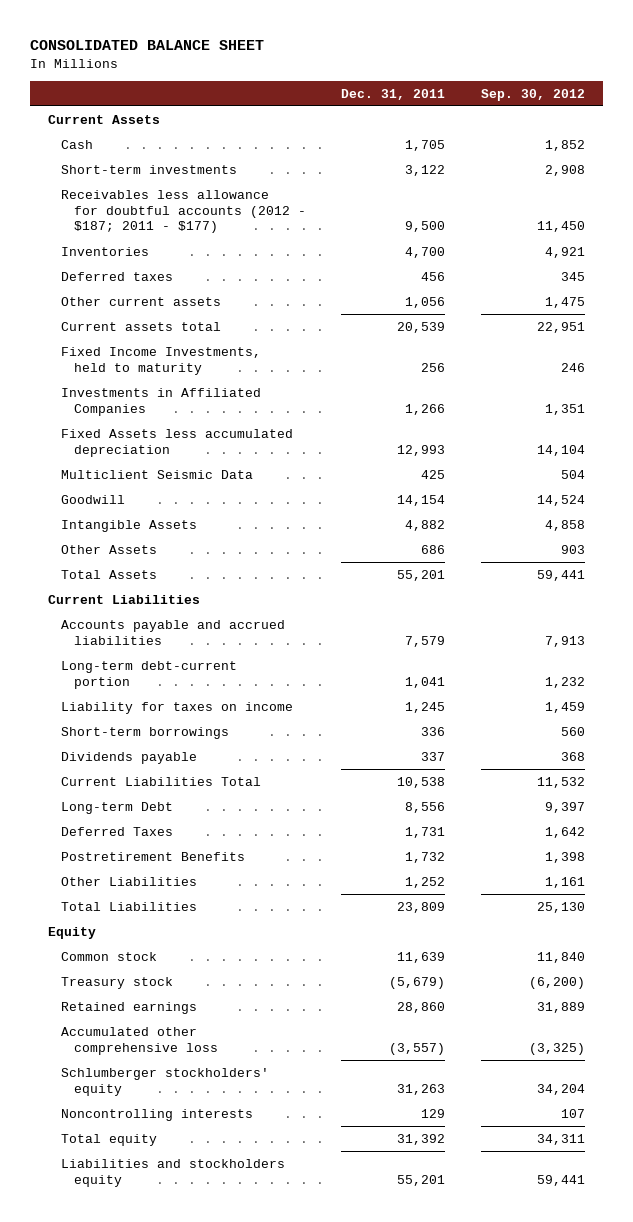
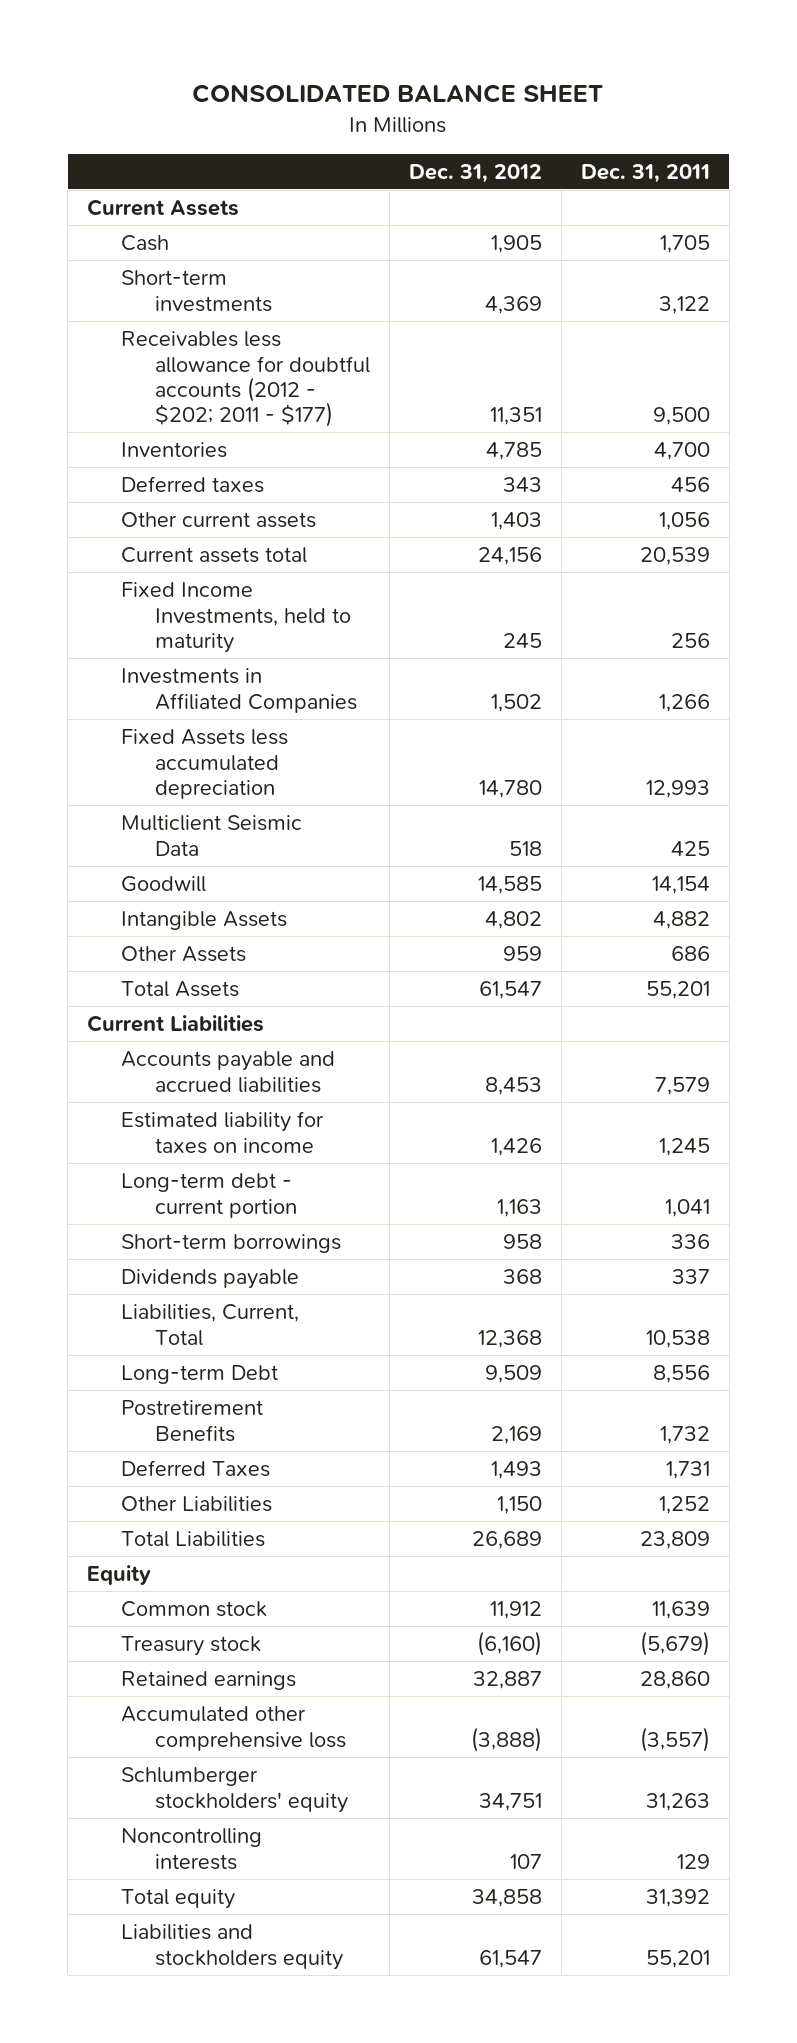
- | Dec. 31, 2011 | Sep. 30, 2012
+ | Dec. 31, 2012 | Dec. 31, 2011
- Receivables less allowance for doubtful accounts (2012 - $187; 2011 - $177) | 9,500 | 11,450
+ Receivables less allowance for doubtful accounts (2012 - $202; 2011 - $177) | 11,351 | 9,500
- Long-term debt-current portion | 1,041 | 1,232
- Liability for taxes on income | 1,245 | 1,459
+ Estimated liability for taxes on income | 1,426 | 1,245
+ Long-term debt - current portion | 1,163 | 1,041
- Current Liabilities Total | 10,538 | 11,532
+ Liabilities, Current, Total | 12,368 | 10,538
moved down: Deferred Taxes | 1,493 | 1,731

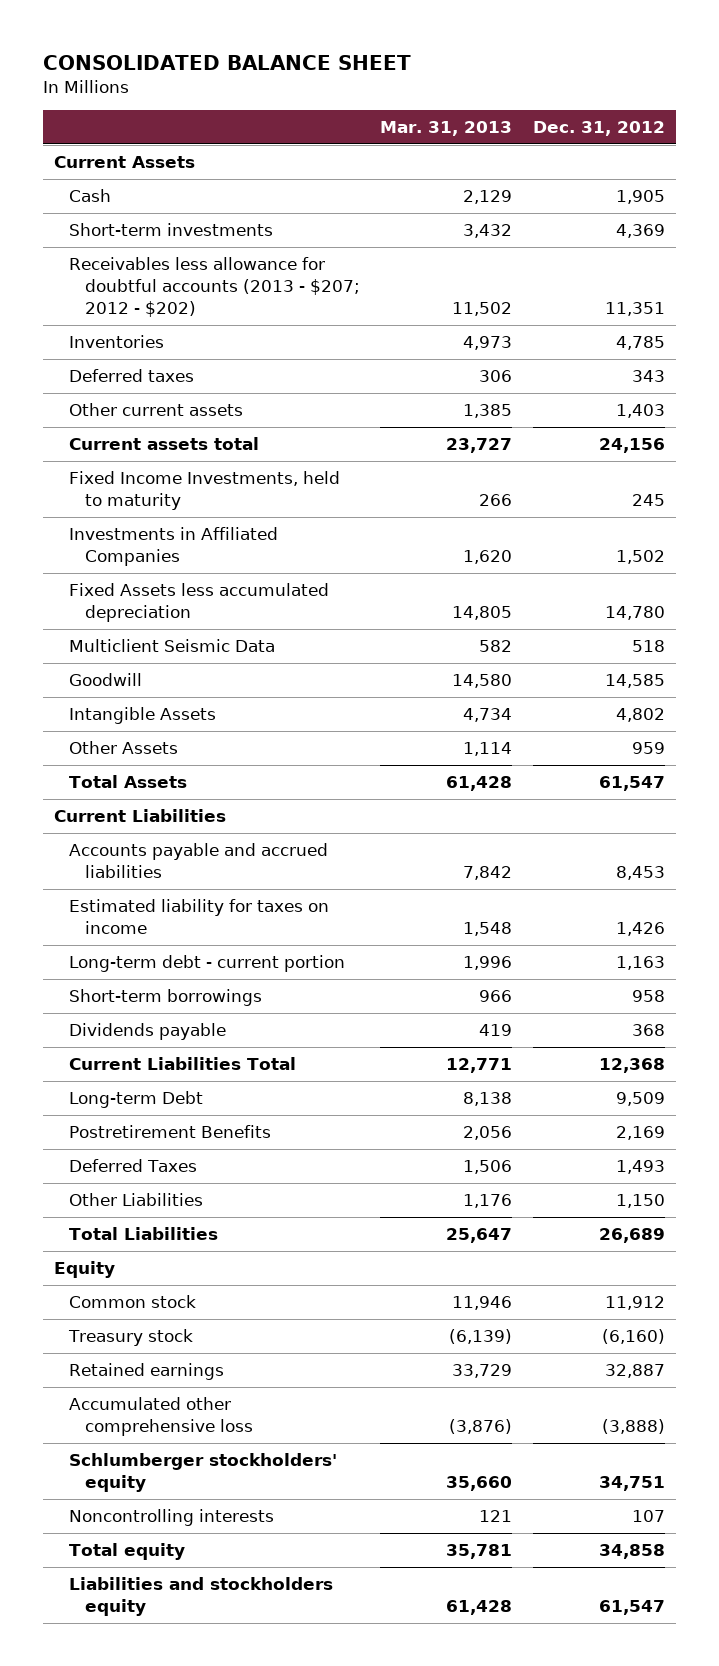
- | Dec. 31, 2012 | Dec. 31, 2011
+ | Mar. 31, 2013 | Dec. 31, 2012
- Receivables less allowance for doubtful accounts (2012 - $202; 2011 - $177) | 11,351 | 9,500
+ Receivables less allowance for doubtful accounts (2013 - $207; 2012 - $202) | 11,502 | 11,351
- Liabilities, Current, Total | 12,368 | 10,538
+ Current Liabilities Total | 12,771 | 12,368

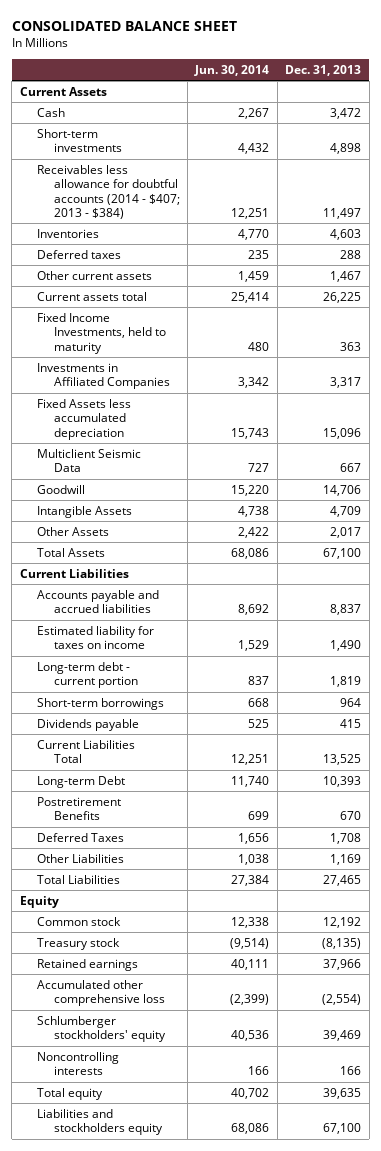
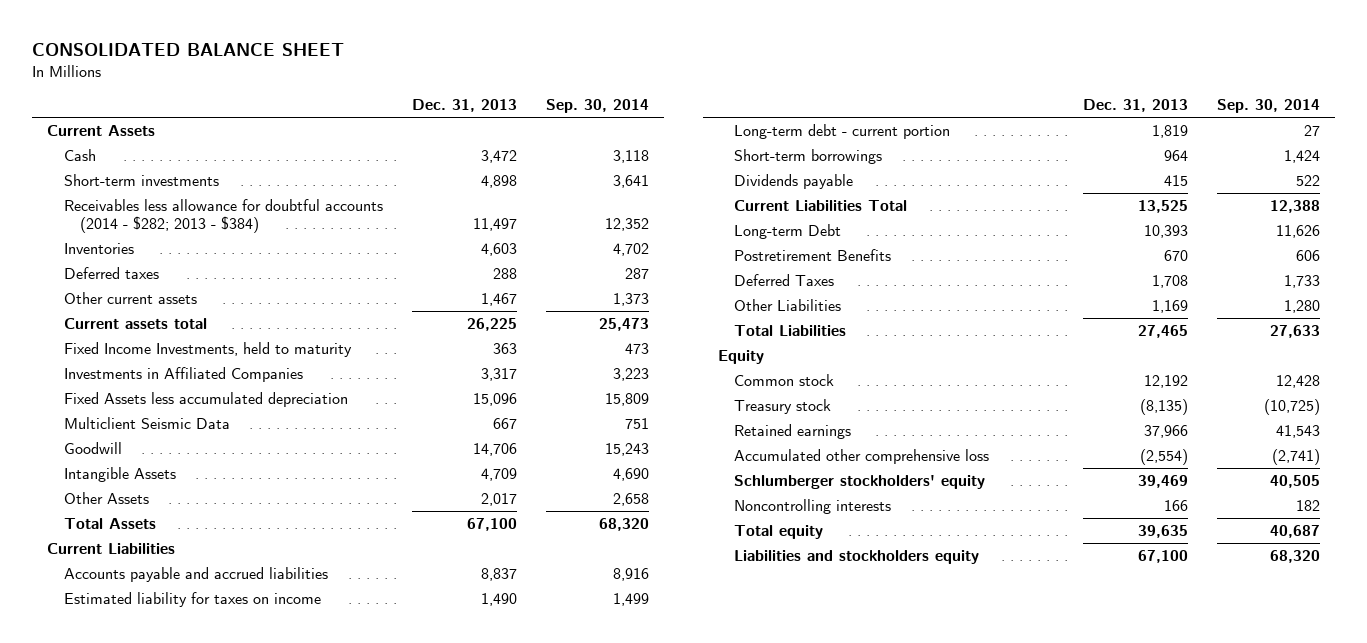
- | Jun. 30, 2014 | Dec. 31, 2013
+ | Dec. 31, 2013 | Sep. 30, 2014
- Receivables less allowance for doubtful accounts (2014 - $407; 2013 - $384) | 12,251 | 11,497
+ Receivables less allowance for doubtful accounts (2014 - $282; 2013 - $384) | 11,497 | 12,352

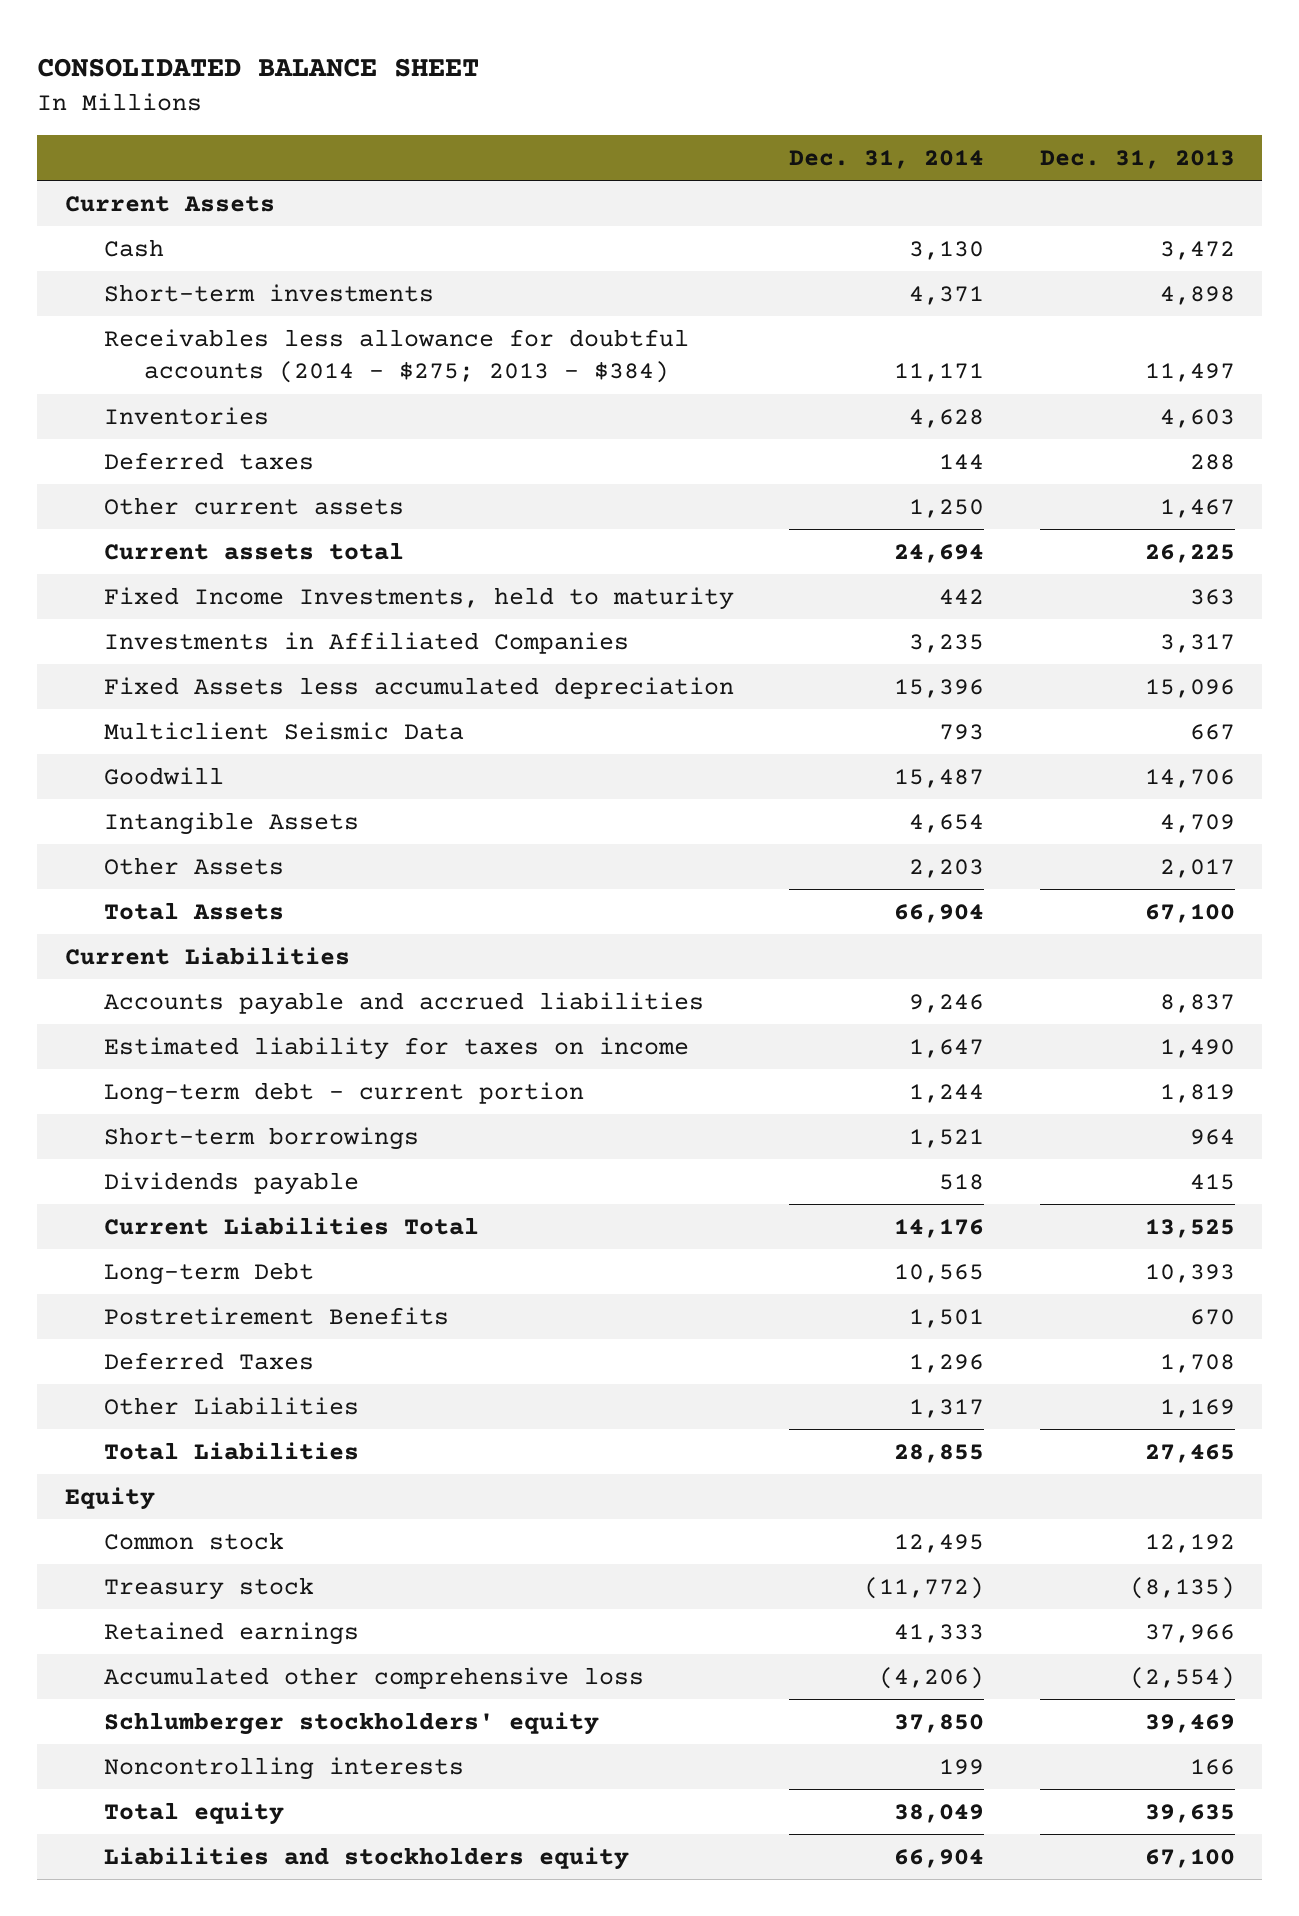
- | Dec. 31, 2013 | Sep. 30, 2014
+ | Dec. 31, 2014 | Dec. 31, 2013
- Receivables less allowance for doubtful accounts (2014 - $282; 2013 - $384) | 11,497 | 12,352
+ Receivables less allowance for doubtful accounts (2014 - $275; 2013 - $384) | 11,171 | 11,497

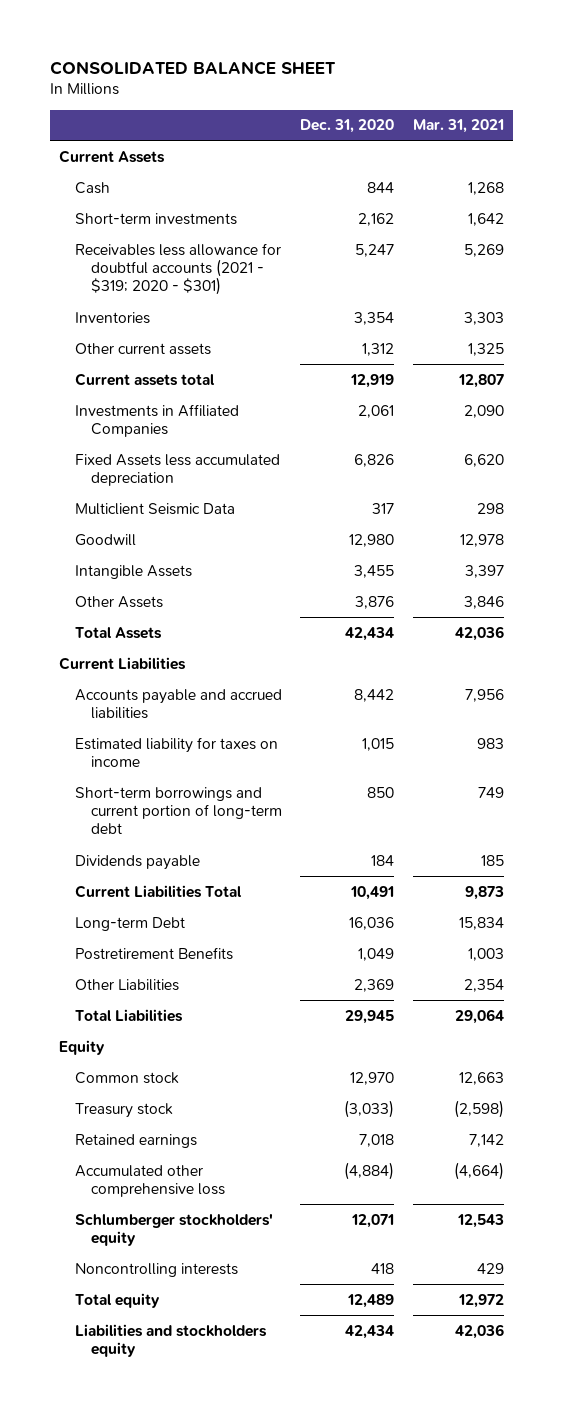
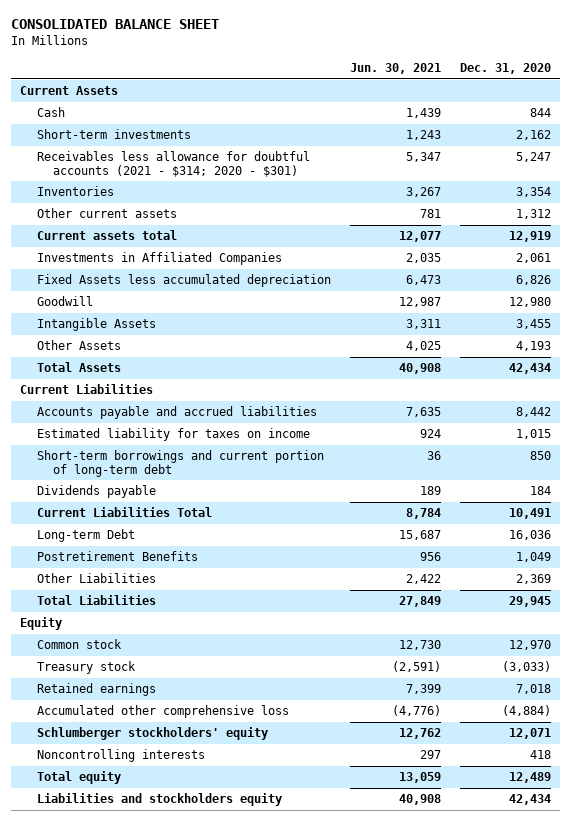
- | Dec. 31, 2020 | Mar. 31, 2021
+ | Jun. 30, 2021 | Dec. 31, 2020
- Receivables less allowance for doubtful accounts (2021 - $319; 2020 - $301) | 5,247 | 5,269
+ Receivables less allowance for doubtful accounts (2021 - $314; 2020 - $301) | 5,347 | 5,247
- Multiclient Seismic Data | 317 | 298
- Other Assets | 3,876 | 3,846
+ Other Assets | 4,025 | 4,193

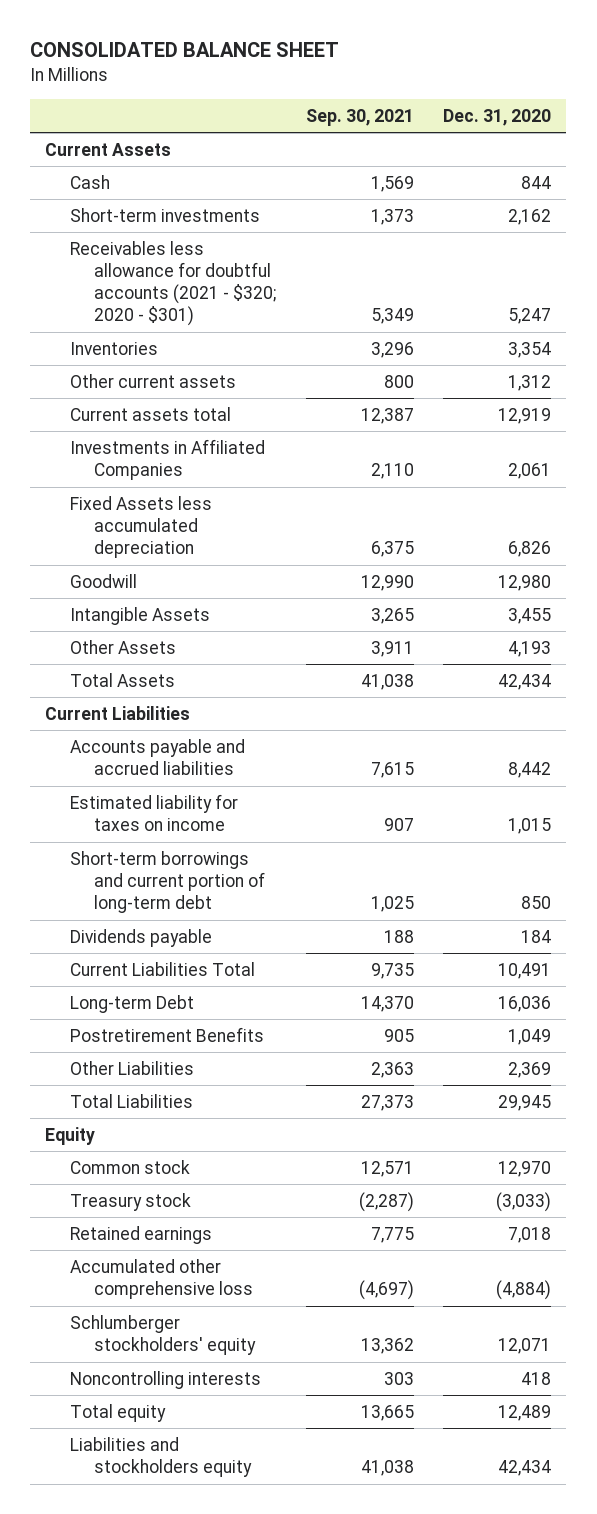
- | Jun. 30, 2021 | Dec. 31, 2020
+ | Sep. 30, 2021 | Dec. 31, 2020
- Receivables less allowance for doubtful accounts (2021 - $314; 2020 - $301) | 5,347 | 5,247
+ Receivables less allowance for doubtful accounts (2021 - $320; 2020 - $301) | 5,349 | 5,247

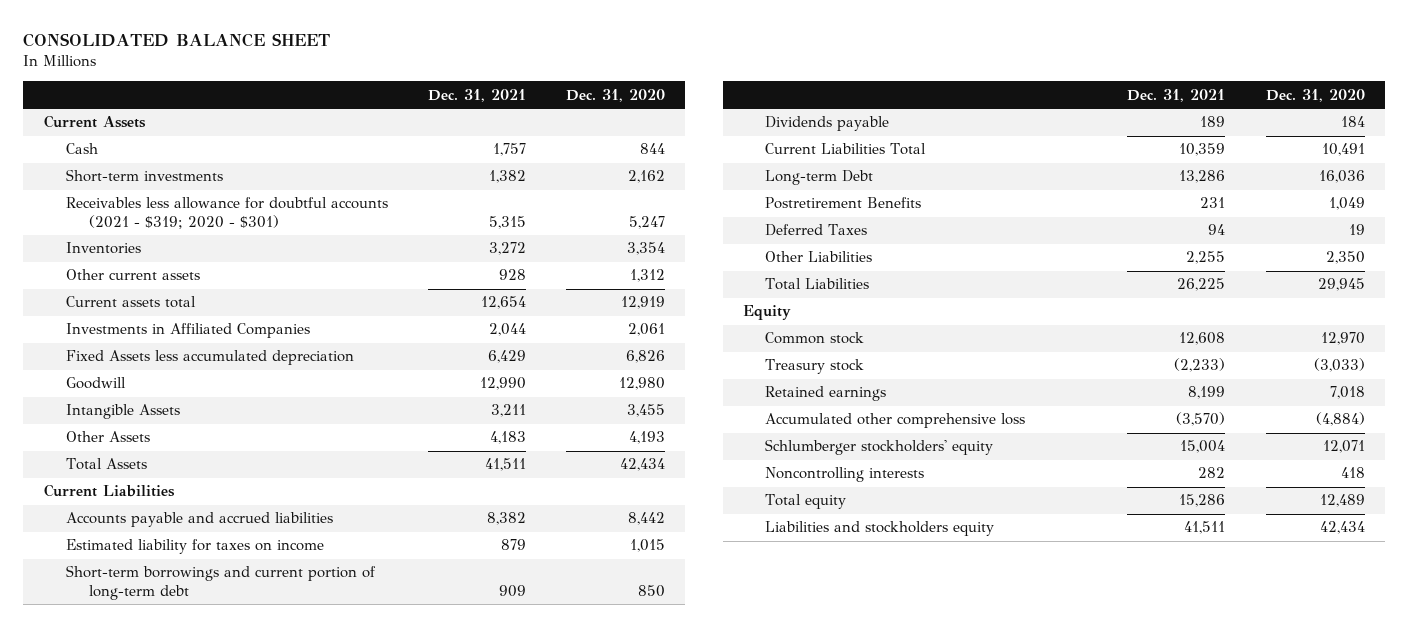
- | Sep. 30, 2021 | Dec. 31, 2020
+ | Dec. 31, 2021 | Dec. 31, 2020
- Receivables less allowance for doubtful accounts (2021 - $320; 2020 - $301) | 5,349 | 5,247
+ Receivables less allowance for doubtful accounts (2021 - $319; 2020 - $301) | 5,315 | 5,247
- Other Liabilities | 2,363 | 2,369
+ Deferred Taxes | 94 | 19
+ Other Liabilities | 2,255 | 2,350

